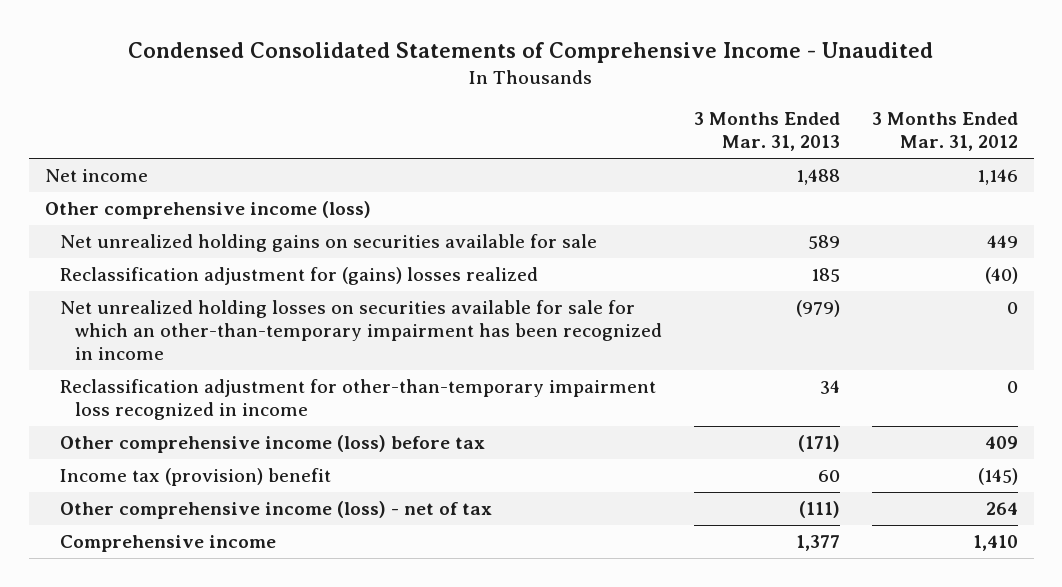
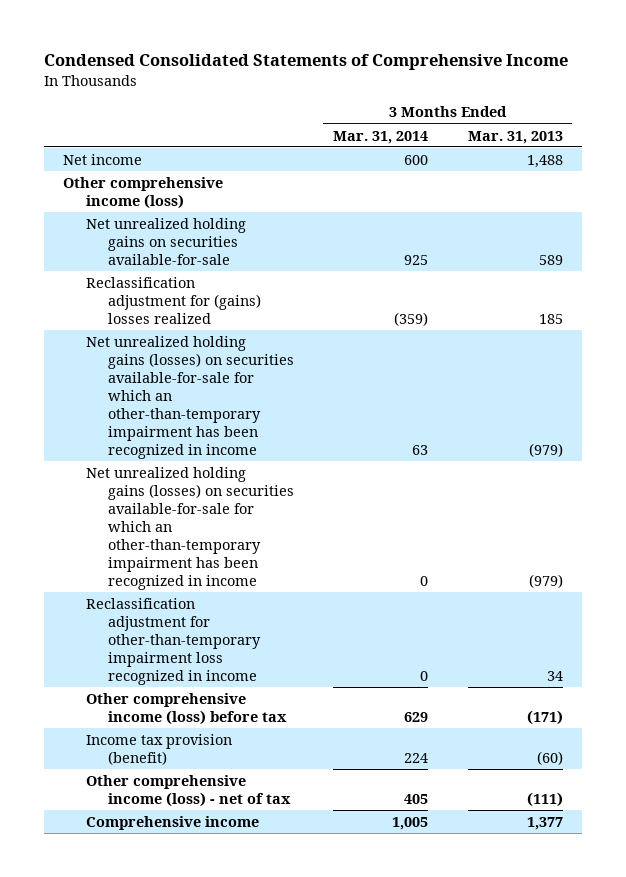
- Condensed Consolidated Statements of Comprehensive Income - Unaudited
+ Condensed Consolidated Statements of Comprehensive Income
- | 3 Months Ended Mar. 31, 2013 | 3 Months Ended Mar. 31, 2012
+ | 3 Months Ended Mar. 31, 2014 | 3 Months Ended Mar. 31, 2013
- Net unrealized holding gains on securities available for sale | 589 | 449
+ Net unrealized holding gains on securities available-for-sale | 925 | 589
- Net unrealized holding losses on securities available for sale for which an other-than-temporary impairment has been recognized in income | (979) | 0
+ Net unrealized holding gains (losses) on securities available-for-sale for which an other-than-temporary impairment has been recognized in income | 63 | (979)
+ Net unrealized holding gains (losses) on securities available-for-sale for which an other-than-temporary impairment has been recognized in income | 0 | (979)
- Income tax (provision) benefit | 60 | (145)
+ Income tax provision (benefit) | 224 | (60)

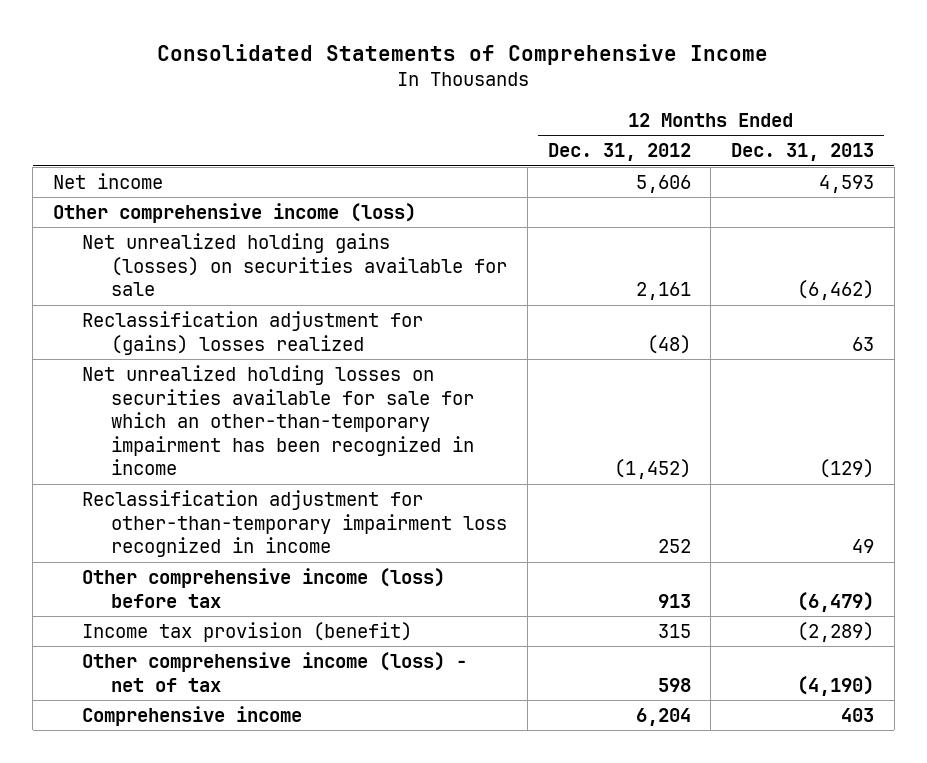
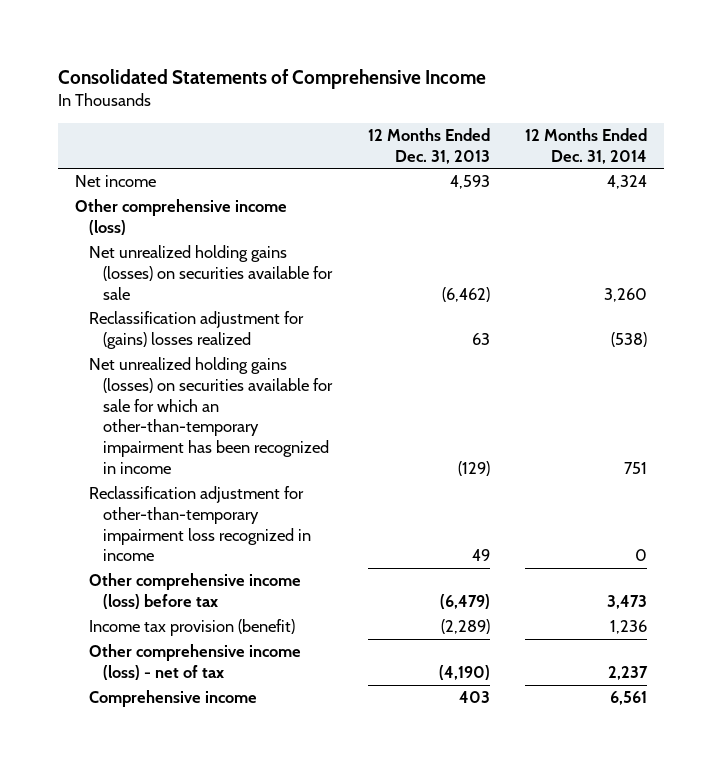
- | 12 Months Ended Dec. 31, 2012 | 12 Months Ended Dec. 31, 2013
+ | 12 Months Ended Dec. 31, 2013 | 12 Months Ended Dec. 31, 2014
- Net unrealized holding losses on securities available for sale for which an other-than-temporary impairment has been recognized in income | (1,452) | (129)
+ Net unrealized holding gains (losses) on securities available for sale for which an other-than-temporary impairment has been recognized in income | (129) | 751

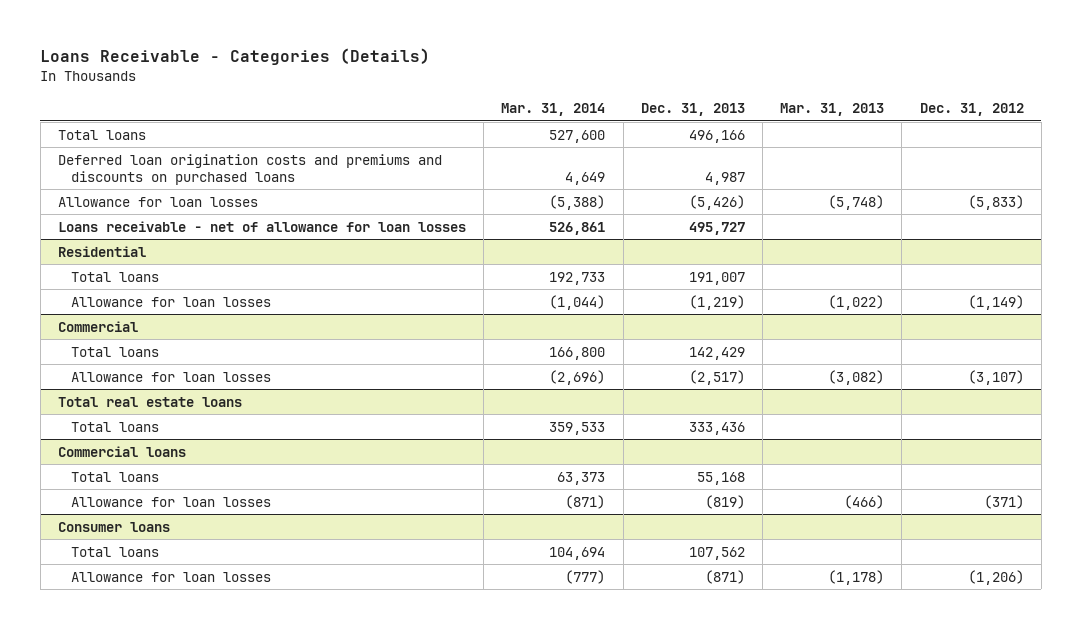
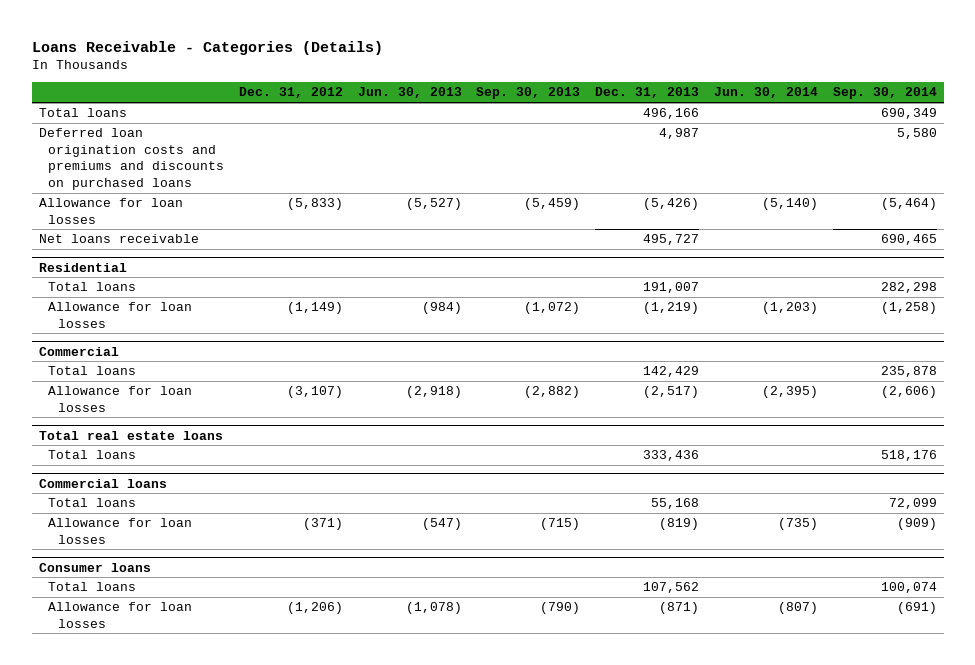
- | Mar. 31, 2014 | Dec. 31, 2013 | Mar. 31, 2013 | Dec. 31, 2012
+ | Dec. 31, 2012 | Jun. 30, 2013 | Sep. 30, 2013 | Dec. 31, 2013 | Jun. 30, 2014 | Sep. 30, 2014
- Loans receivable - net of allowance for loan losses | 526,861 | 495,727 | |
+ Net loans receivable | | | | 495,727 | | 690,465

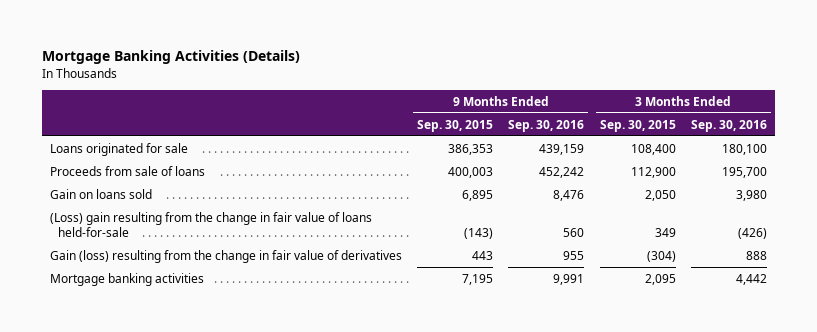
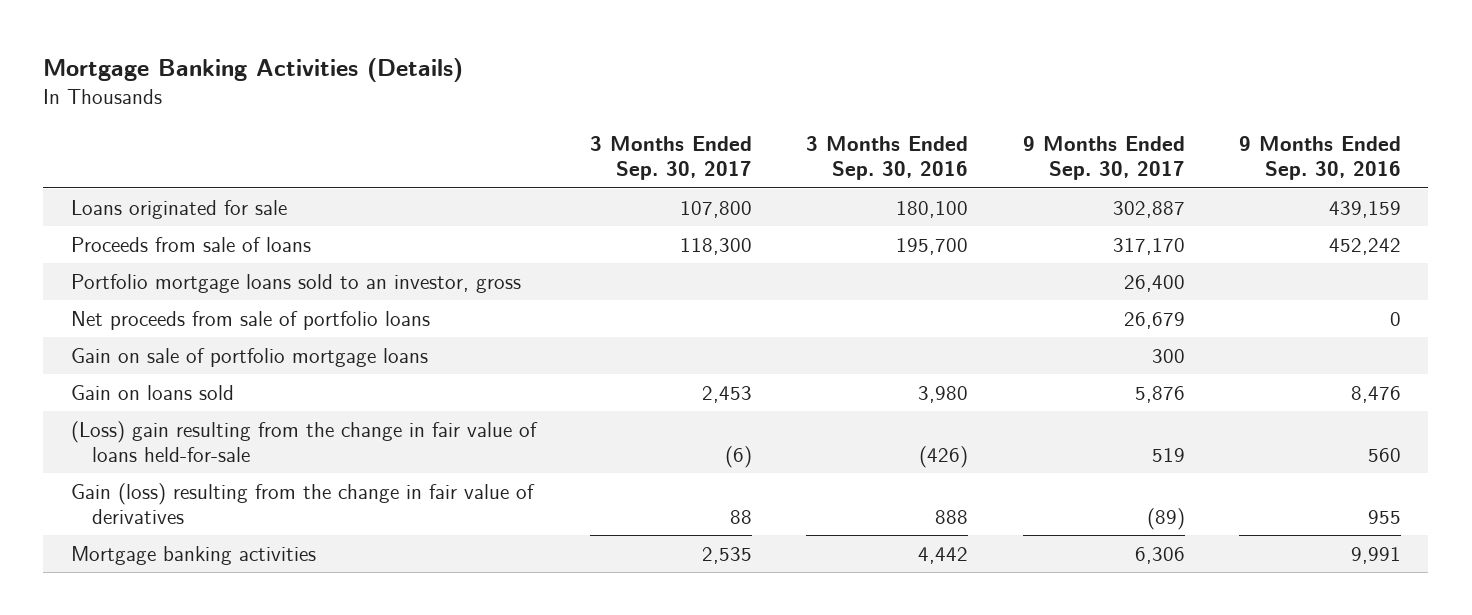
- | 9 Months Ended Sep. 30, 2015 | 9 Months Ended Sep. 30, 2016 | 3 Months Ended Sep. 30, 2015 | 3 Months Ended Sep. 30, 2016
+ | 3 Months Ended Sep. 30, 2017 | 3 Months Ended Sep. 30, 2016 | 9 Months Ended Sep. 30, 2017 | 9 Months Ended Sep. 30, 2016
+ Portfolio mortgage loans sold to an investor, gross | | | 26,400 |
+ Net proceeds from sale of portfolio loans | | | 26,679 | 0
+ Gain on sale of portfolio mortgage loans | | | 300 |

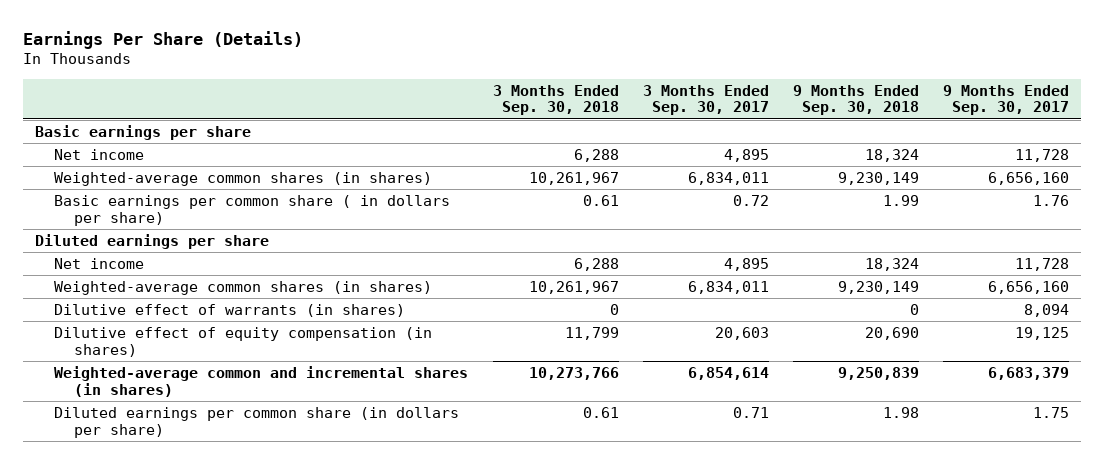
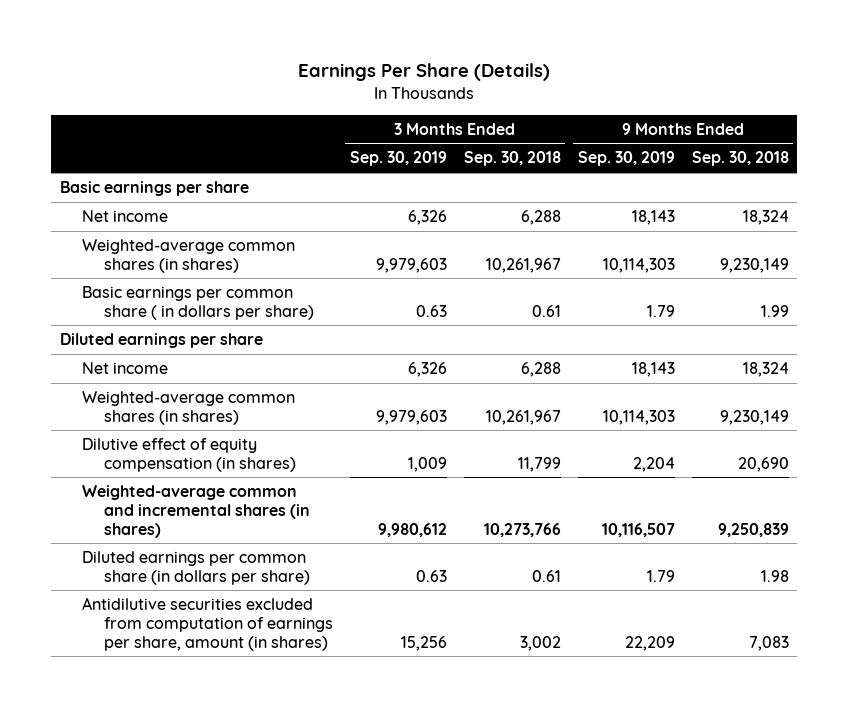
- | 3 Months Ended Sep. 30, 2018 | 3 Months Ended Sep. 30, 2017 | 9 Months Ended Sep. 30, 2018 | 9 Months Ended Sep. 30, 2017
+ | 3 Months Ended Sep. 30, 2019 | 3 Months Ended Sep. 30, 2018 | 9 Months Ended Sep. 30, 2019 | 9 Months Ended Sep. 30, 2018
- Dilutive effect of warrants (in shares) | 0 | | 0 | 8,094
+ Antidilutive securities excluded from computation of earnings per share, amount (in shares) | 15,256 | 3,002 | 22,209 | 7,083

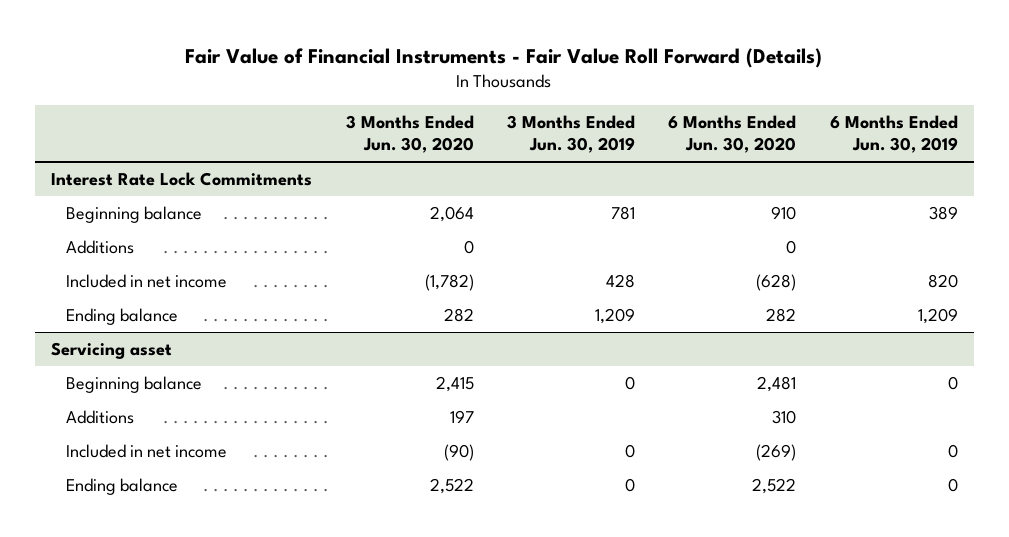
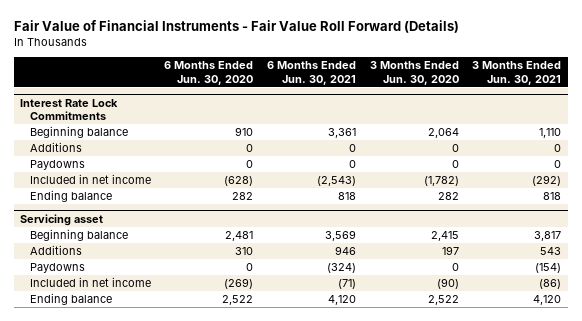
- | 3 Months Ended Jun. 30, 2020 | 3 Months Ended Jun. 30, 2019 | 6 Months Ended Jun. 30, 2020 | 6 Months Ended Jun. 30, 2019
+ | 6 Months Ended Jun. 30, 2020 | 6 Months Ended Jun. 30, 2021 | 3 Months Ended Jun. 30, 2020 | 3 Months Ended Jun. 30, 2021
@ Interest Rate Lock Commitments
+ Paydowns | 0 | 0 | 0 | 0
@ Servicing asset
+ Paydowns | 0 | (324) | 0 | (154)

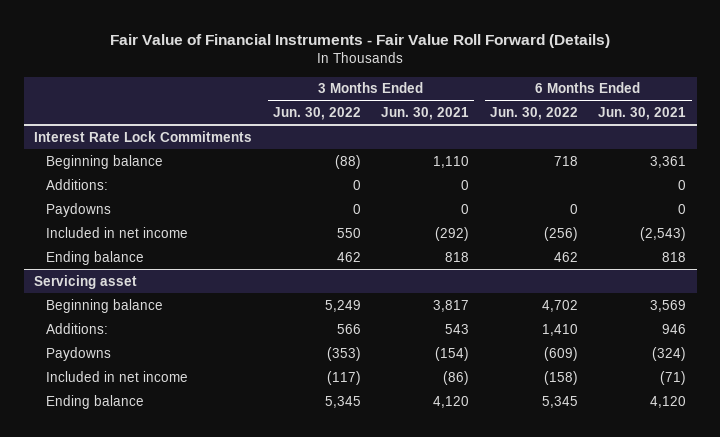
- | 6 Months Ended Jun. 30, 2020 | 6 Months Ended Jun. 30, 2021 | 3 Months Ended Jun. 30, 2020 | 3 Months Ended Jun. 30, 2021
+ | 3 Months Ended Jun. 30, 2022 | 3 Months Ended Jun. 30, 2021 | 6 Months Ended Jun. 30, 2022 | 6 Months Ended Jun. 30, 2021
@ Interest Rate Lock Commitments
- Additions | 0 | 0 | 0 | 0
+ Additions: | 0 | 0 | | 0
@ Servicing asset
- Additions | 310 | 946 | 197 | 543
+ Additions: | 566 | 543 | 1,410 | 946

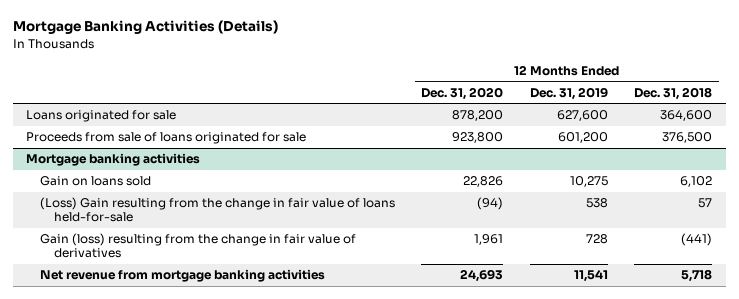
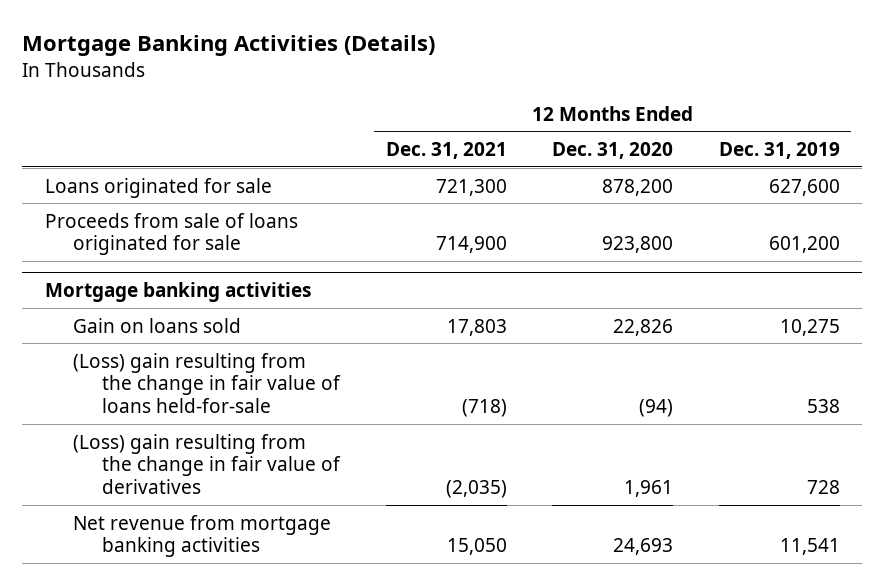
- | 12 Months Ended Dec. 31, 2020 | 12 Months Ended Dec. 31, 2019 | 12 Months Ended Dec. 31, 2018
+ | 12 Months Ended Dec. 31, 2021 | 12 Months Ended Dec. 31, 2020 | 12 Months Ended Dec. 31, 2019
@ Mortgage banking activities
- (Loss) Gain resulting from the change in fair value of loans held-for-sale | (94) | 538 | 57
- Gain (loss) resulting from the change in fair value of derivatives | 1,961 | 728 | (441)
+ (Loss) gain resulting from the change in fair value of loans held-for-sale | (718) | (94) | 538
+ (Loss) gain resulting from the change in fair value of derivatives | (2,035) | 1,961 | 728

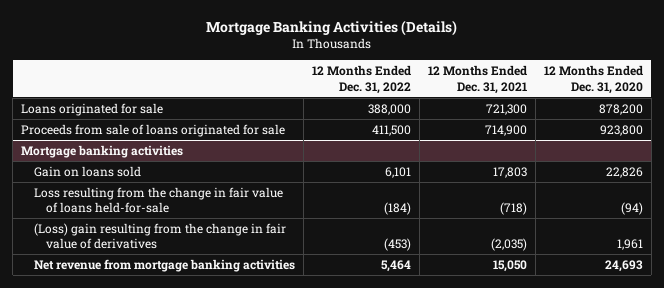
- | 12 Months Ended Dec. 31, 2021 | 12 Months Ended Dec. 31, 2020 | 12 Months Ended Dec. 31, 2019
+ | 12 Months Ended Dec. 31, 2022 | 12 Months Ended Dec. 31, 2021 | 12 Months Ended Dec. 31, 2020
@ Mortgage banking activities
- (Loss) gain resulting from the change in fair value of loans held-for-sale | (718) | (94) | 538
+ Loss resulting from the change in fair value of loans held-for-sale | (184) | (718) | (94)

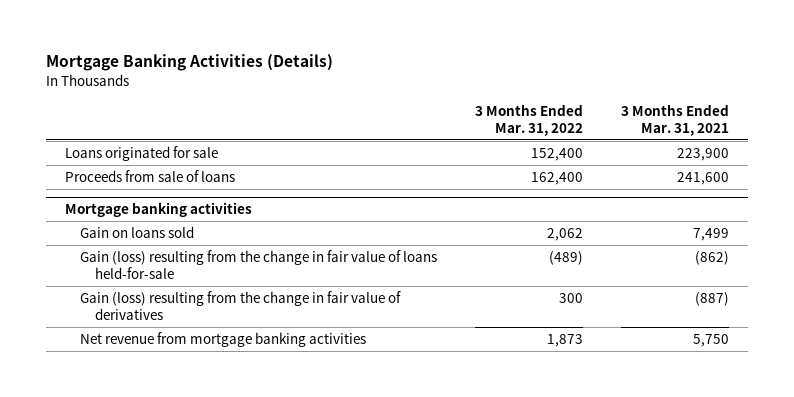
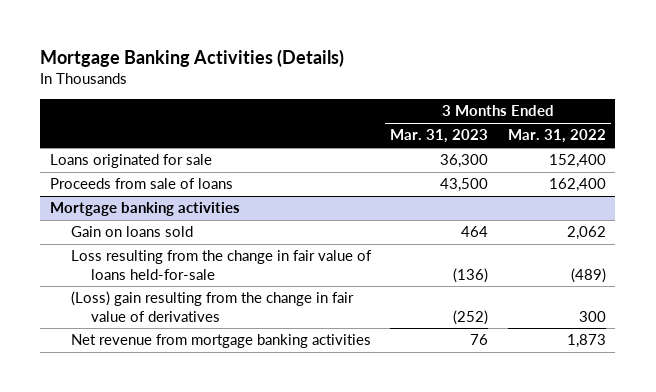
- | 3 Months Ended Mar. 31, 2022 | 3 Months Ended Mar. 31, 2021
+ | 3 Months Ended Mar. 31, 2023 | 3 Months Ended Mar. 31, 2022
@ Mortgage banking activities
- Gain (loss) resulting from the change in fair value of loans held-for-sale | (489) | (862)
- Gain (loss) resulting from the change in fair value of derivatives | 300 | (887)
+ Loss resulting from the change in fair value of loans held-for-sale | (136) | (489)
+ (Loss) gain resulting from the change in fair value of derivatives | (252) | 300

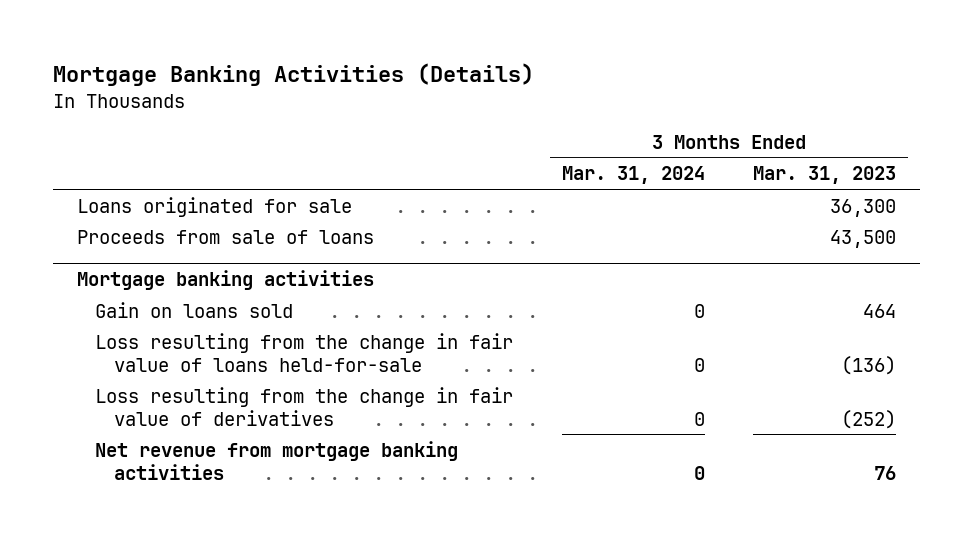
- | 3 Months Ended Mar. 31, 2023 | 3 Months Ended Mar. 31, 2022
+ | 3 Months Ended Mar. 31, 2024 | 3 Months Ended Mar. 31, 2023
@ Mortgage banking activities
- (Loss) gain resulting from the change in fair value of derivatives | (252) | 300
+ Loss resulting from the change in fair value of derivatives | 0 | (252)

